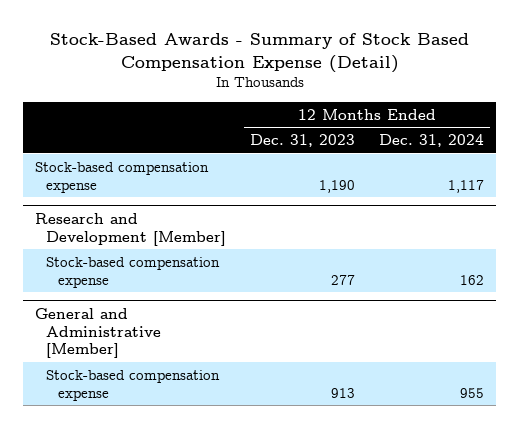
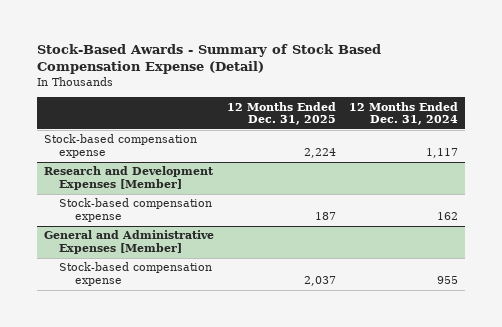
- | 12 Months Ended Dec. 31, 2023 | 12 Months Ended Dec. 31, 2024
+ | 12 Months Ended Dec. 31, 2025 | 12 Months Ended Dec. 31, 2024
- Research and Development [Member]
+ Research and Development Expenses [Member]
- General and Administrative [Member]
+ General and Administrative Expenses [Member]

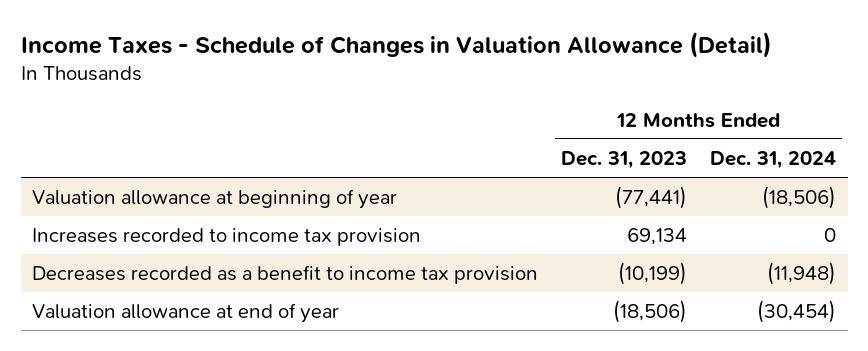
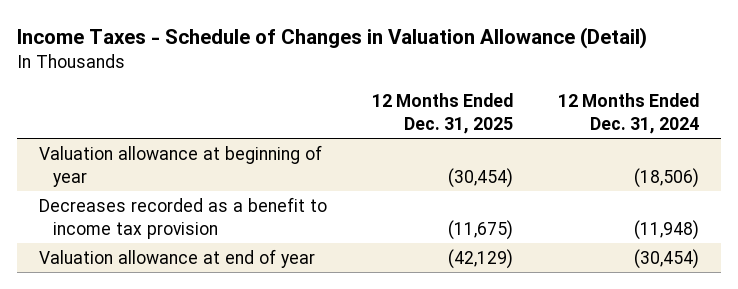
- | 12 Months Ended Dec. 31, 2023 | 12 Months Ended Dec. 31, 2024
+ | 12 Months Ended Dec. 31, 2025 | 12 Months Ended Dec. 31, 2024
- Increases recorded to income tax provision | 69,134 | 0

